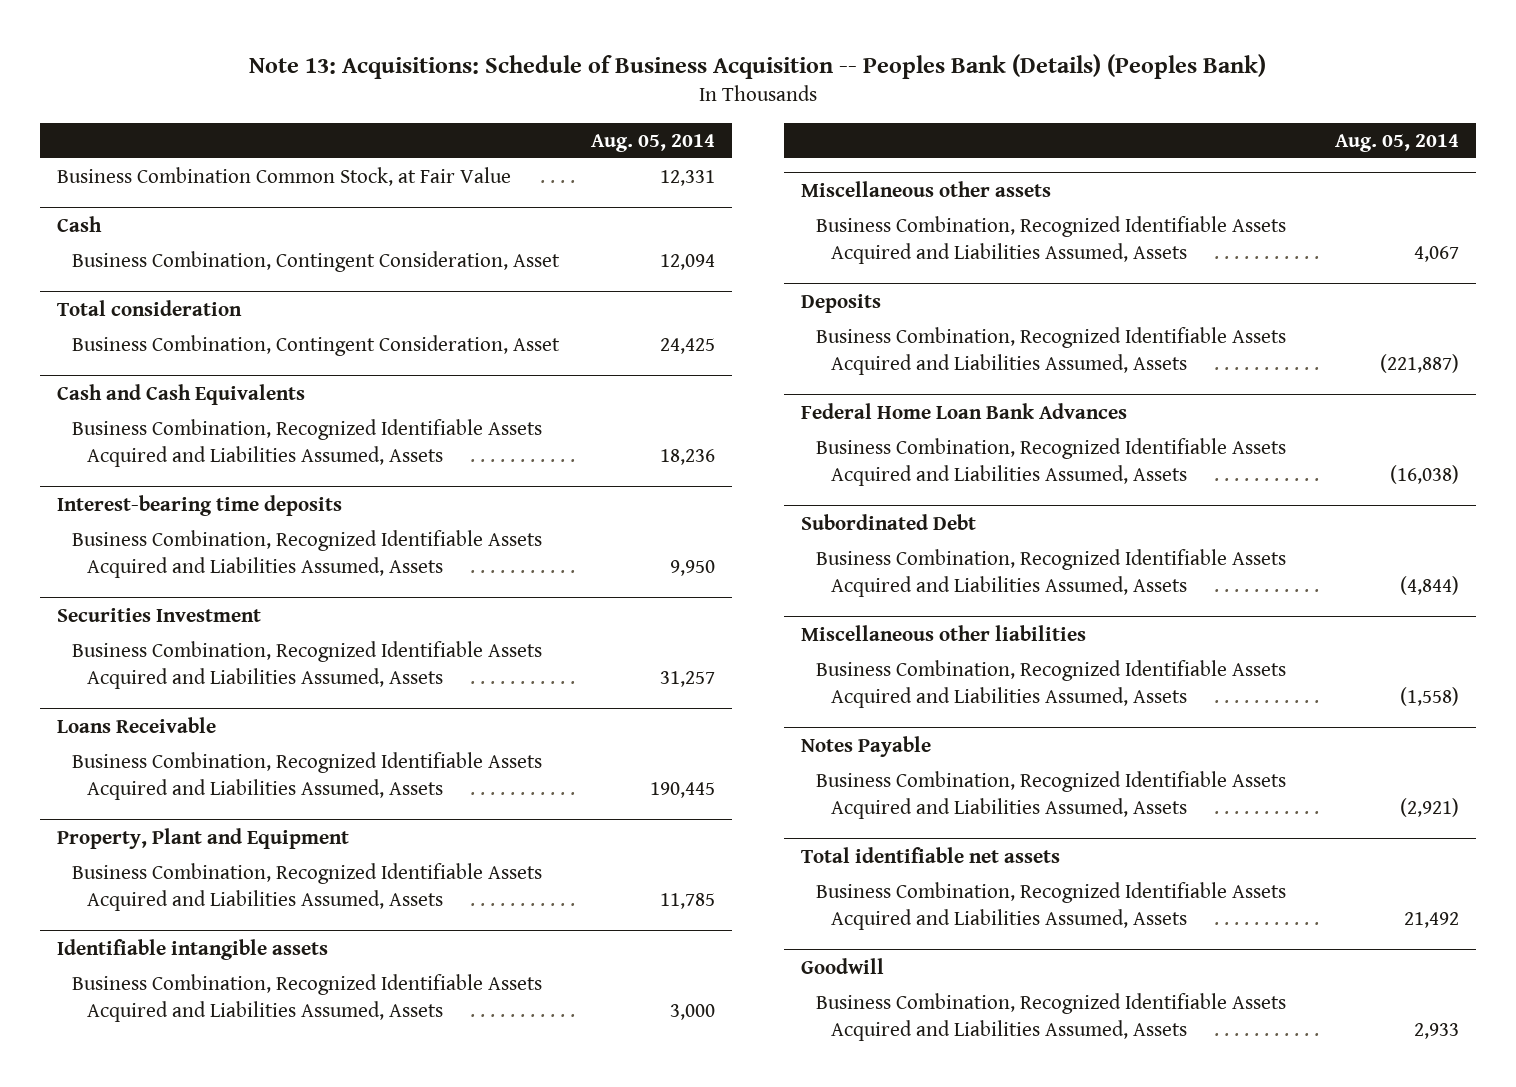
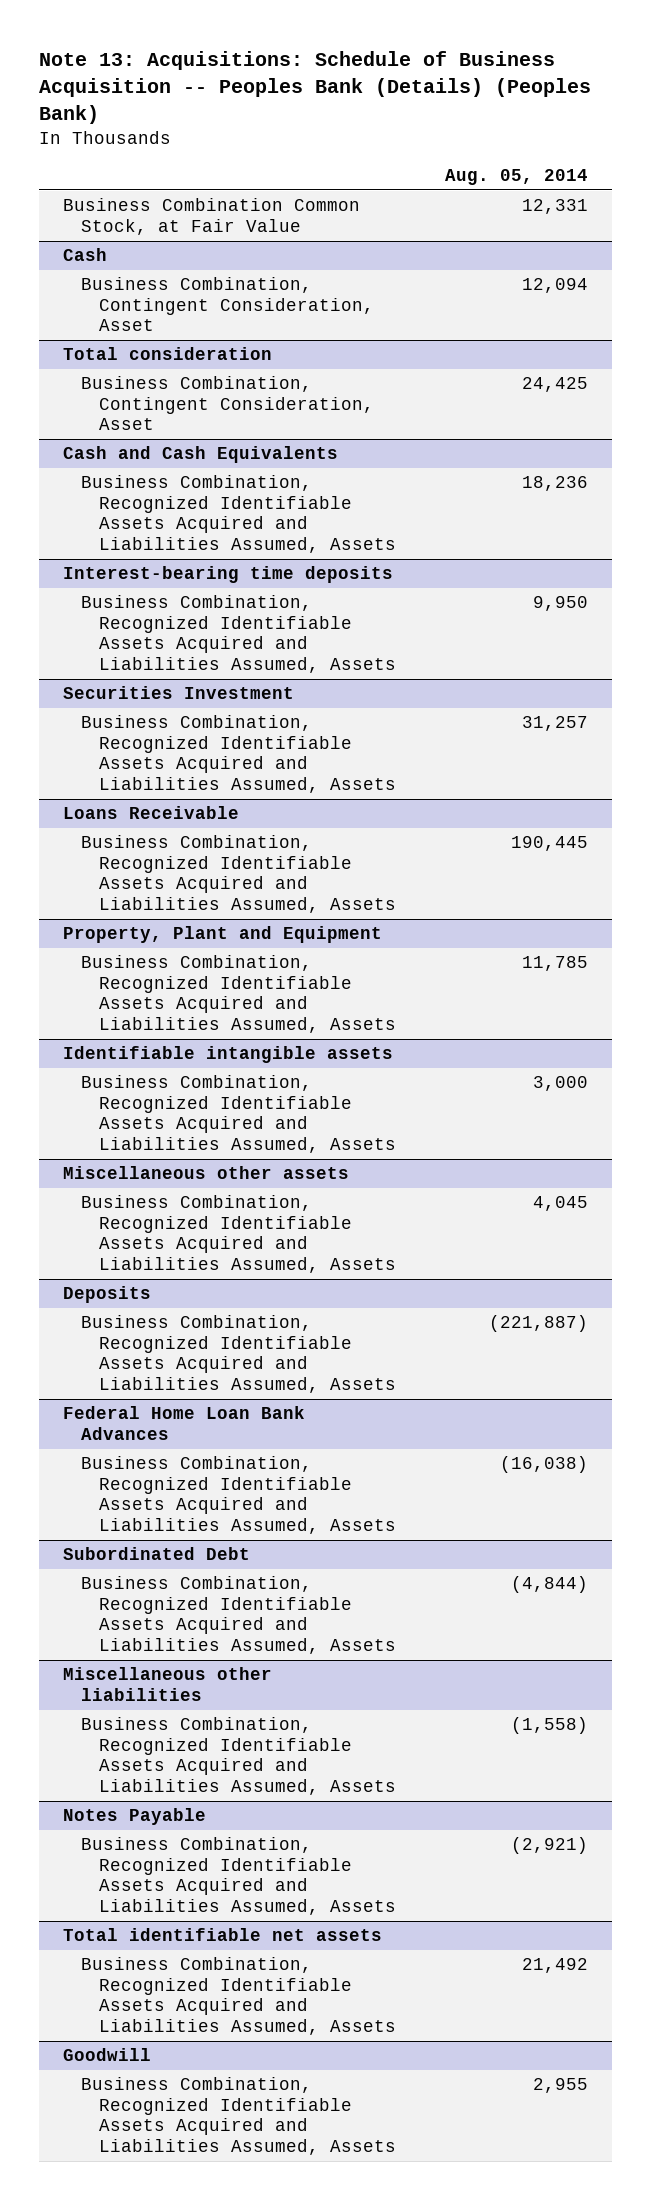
@ Miscellaneous other assets
- Business Combination, Recognized Identifiable Assets Acquired and Liabilities Assumed, Assets | 4,067
+ Business Combination, Recognized Identifiable Assets Acquired and Liabilities Assumed, Assets | 4,045
@ Goodwill
- Business Combination, Recognized Identifiable Assets Acquired and Liabilities Assumed, Assets | 2,933
+ Business Combination, Recognized Identifiable Assets Acquired and Liabilities Assumed, Assets | 2,955

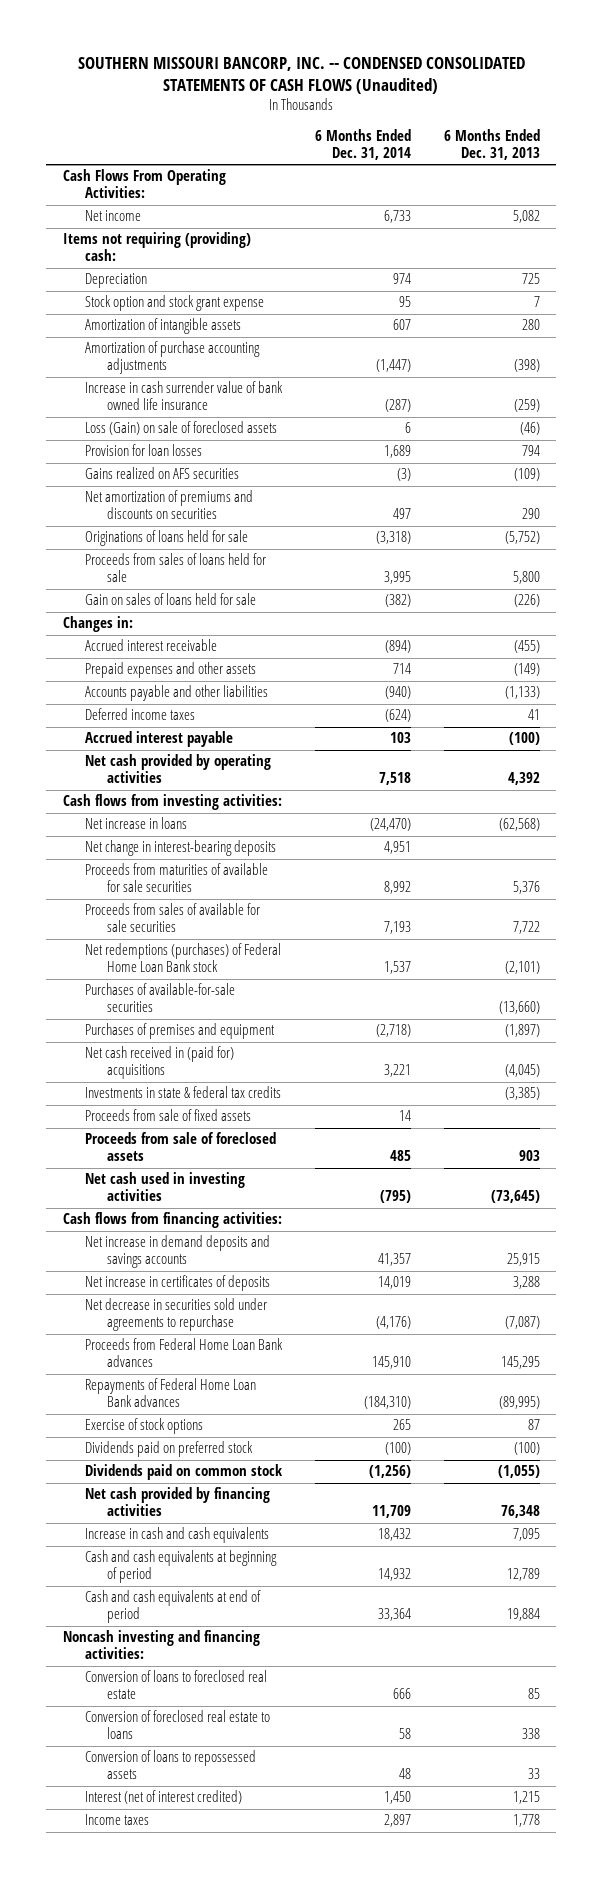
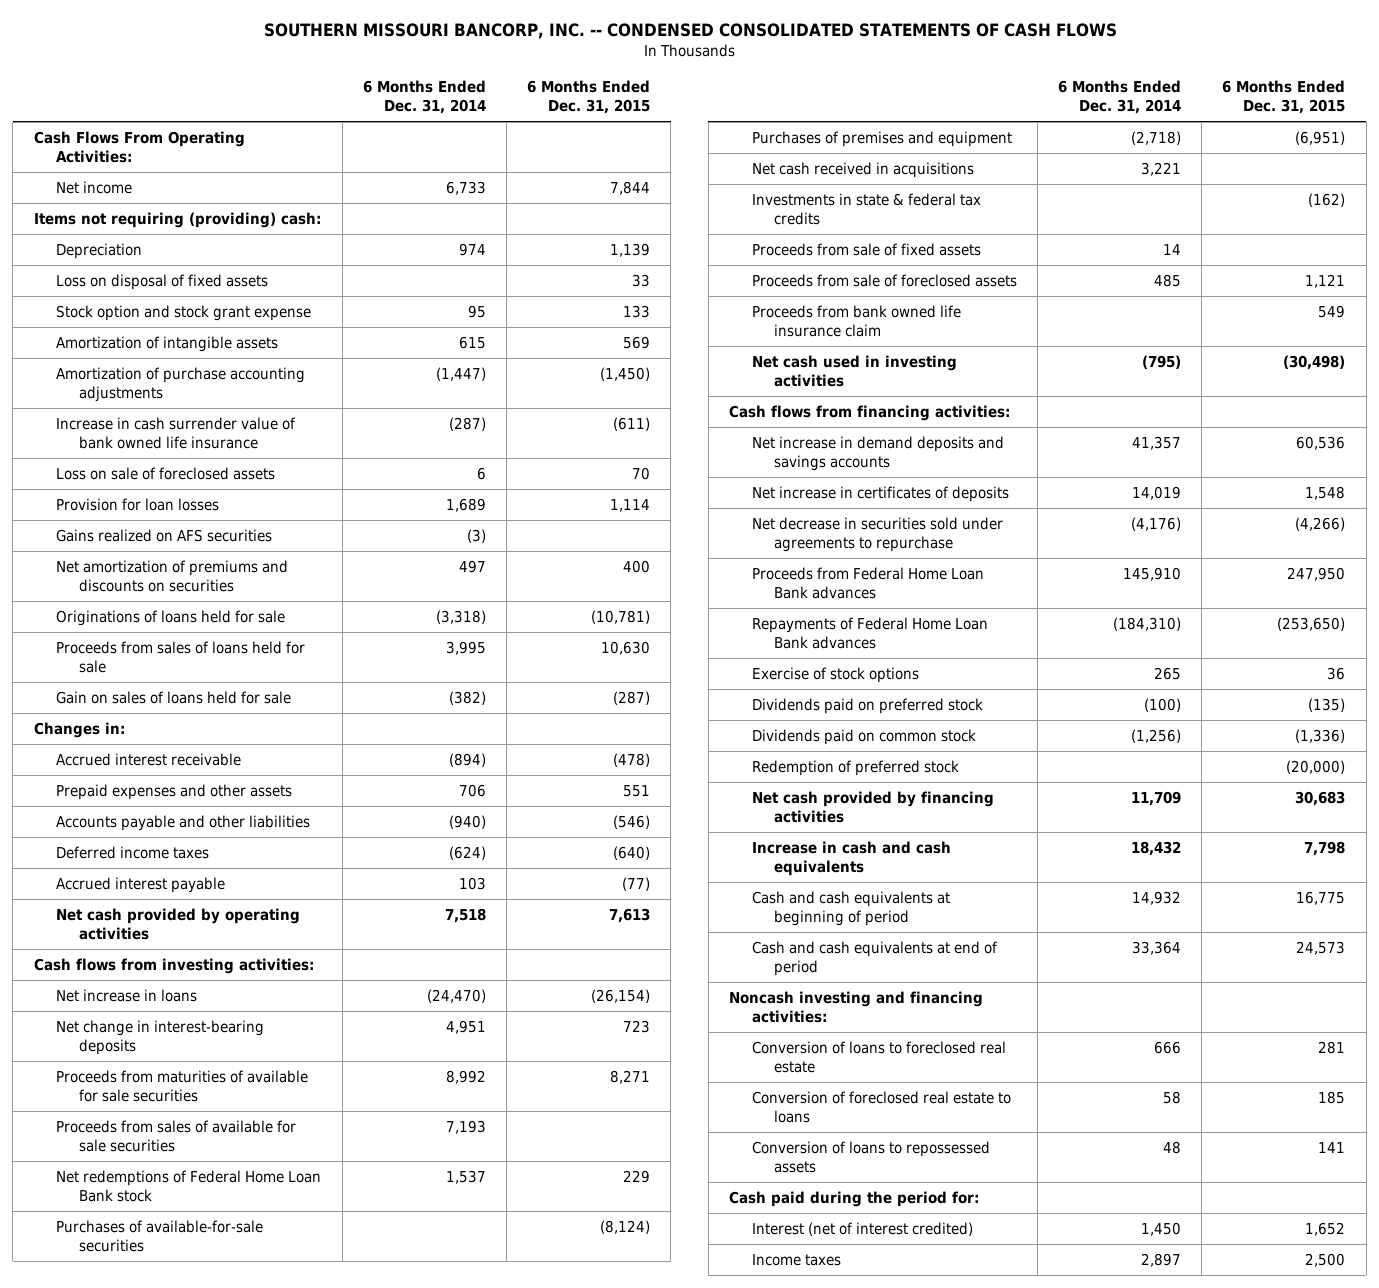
- SOUTHERN MISSOURI BANCORP, INC. -- CONDENSED CONSOLIDATED STATEMENTS OF CASH FLOWS (Unaudited)
+ SOUTHERN MISSOURI BANCORP, INC. -- CONDENSED CONSOLIDATED STATEMENTS OF CASH FLOWS
- | 6 Months Ended Dec. 31, 2014 | 6 Months Ended Dec. 31, 2013
+ | 6 Months Ended Dec. 31, 2014 | 6 Months Ended Dec. 31, 2015
+ Loss on disposal of fixed assets | | 33
- Amortization of intangible assets | 607 | 280
+ Amortization of intangible assets | 615 | 569
- Loss (Gain) on sale of foreclosed assets | 6 | (46)
+ Loss on sale of foreclosed assets | 6 | 70
- Prepaid expenses and other assets | 714 | (149)
+ Prepaid expenses and other assets | 706 | 551
- Net redemptions (purchases) of Federal Home Loan Bank stock | 1,537 | (2,101)
+ Net redemptions of Federal Home Loan Bank stock | 1,537 | 229
- Net cash received in (paid for) acquisitions | 3,221 | (4,045)
+ Net cash received in acquisitions | 3,221 |
+ Proceeds from bank owned life insurance claim | | 549
+ Redemption of preferred stock | | (20,000)
+ Cash paid during the period for:

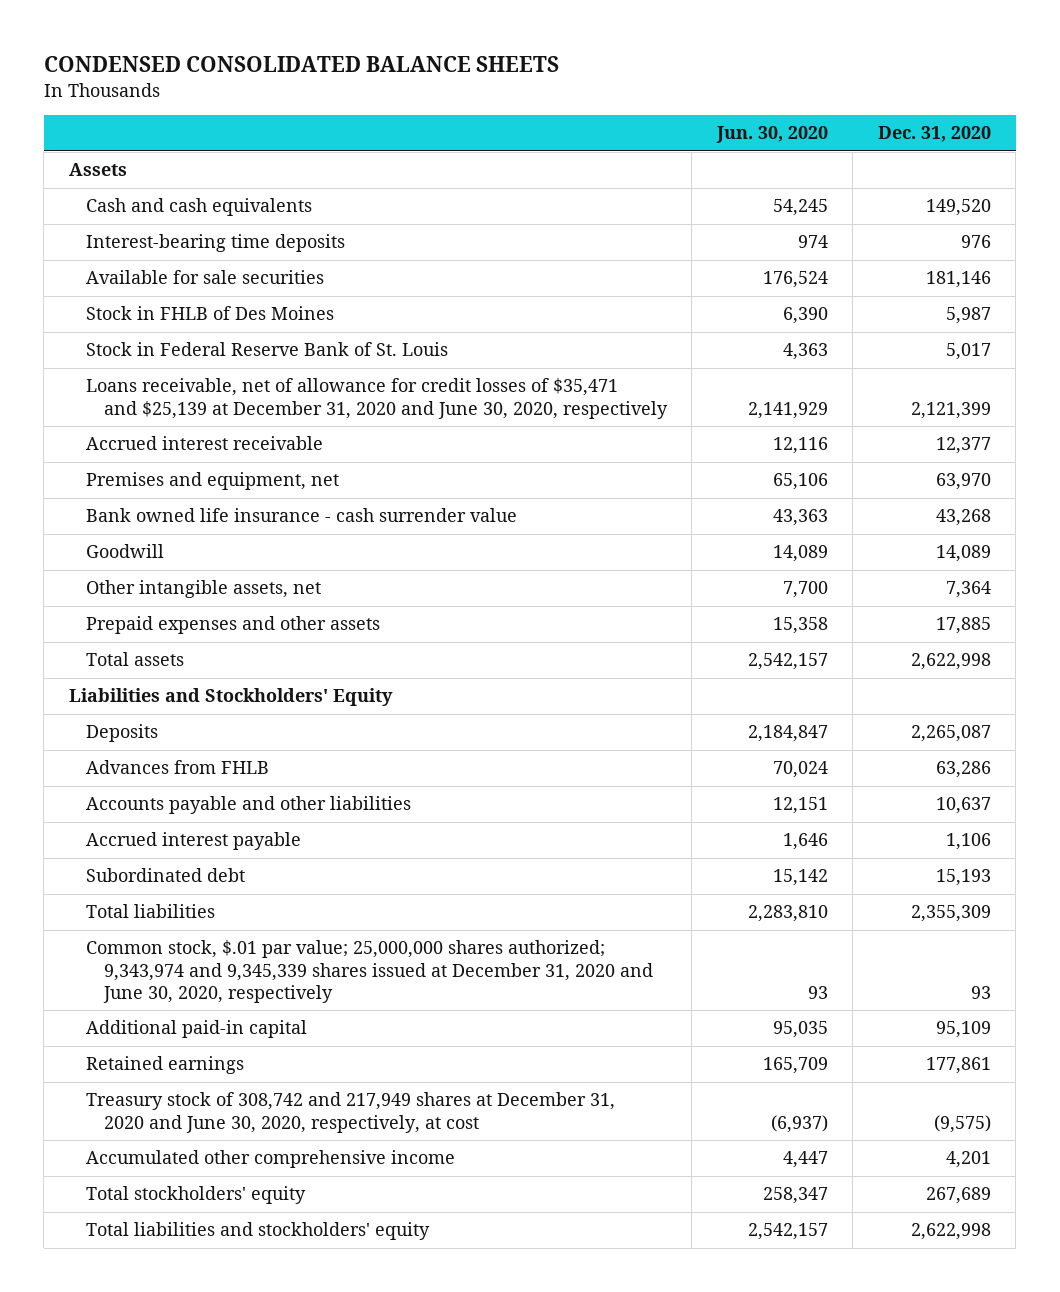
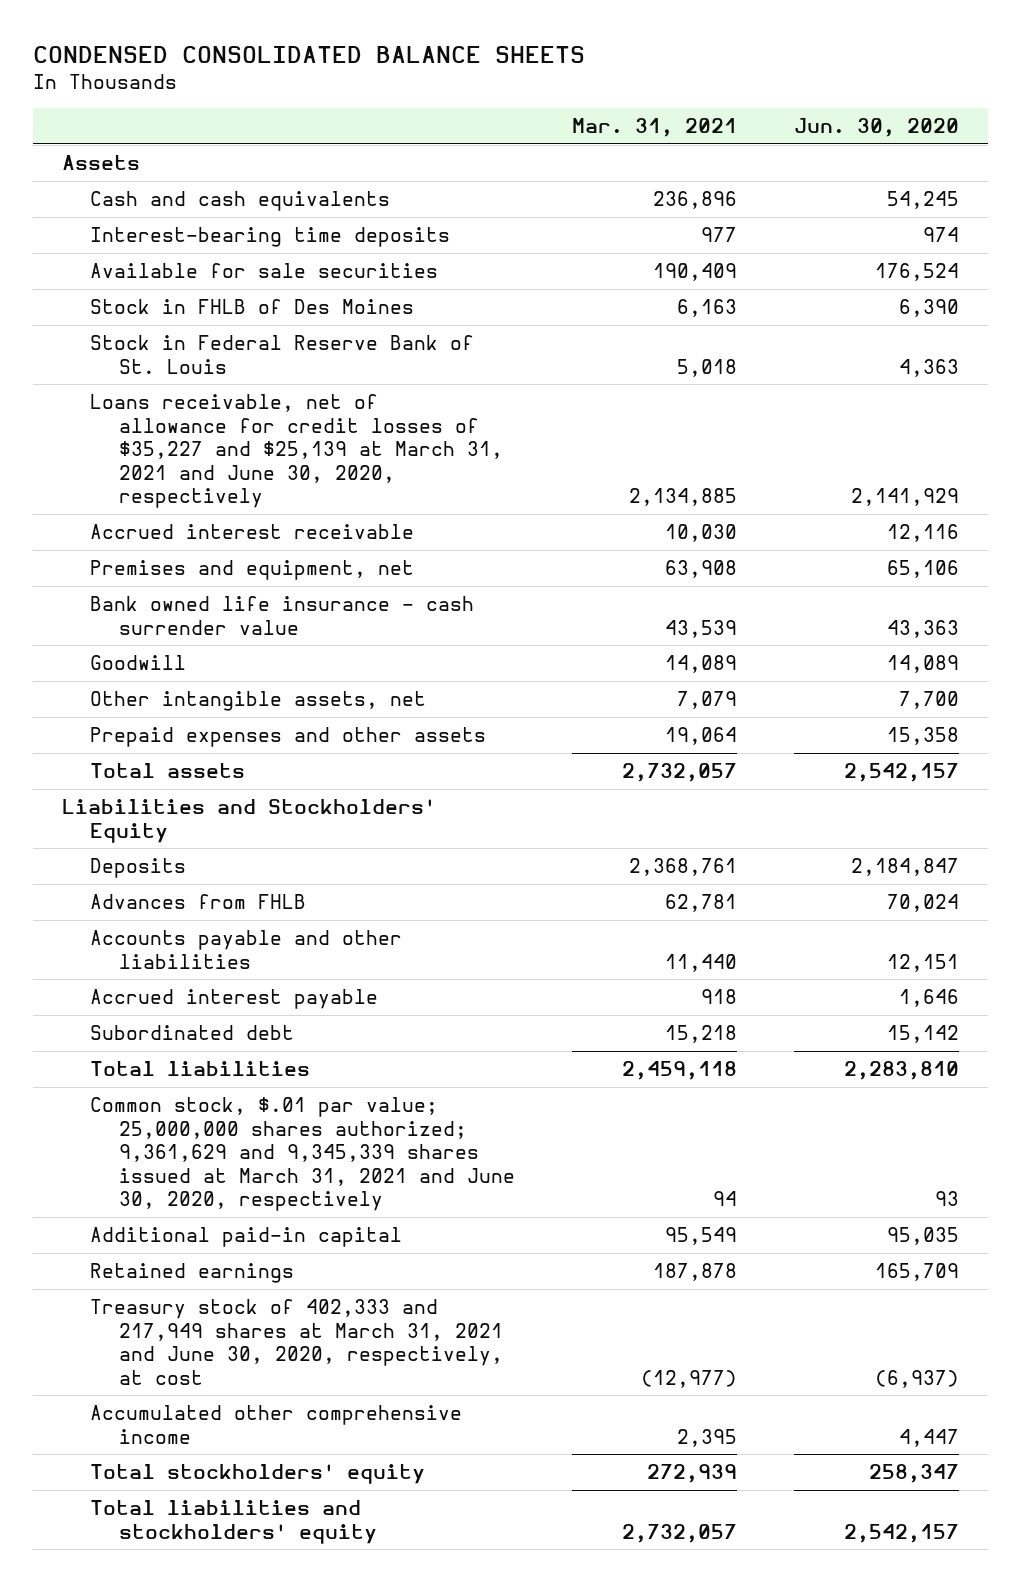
- | Jun. 30, 2020 | Dec. 31, 2020
+ | Mar. 31, 2021 | Jun. 30, 2020
- Loans receivable, net of allowance for credit losses of $35,471 and $25,139 at December 31, 2020 and June 30, 2020, respectively | 2,141,929 | 2,121,399
+ Loans receivable, net of allowance for credit losses of $35,227 and $25,139 at March 31, 2021 and June 30, 2020, respectively | 2,134,885 | 2,141,929
- Common stock, $.01 par value; 25,000,000 shares authorized; 9,343,974 and 9,345,339 shares issued at December 31, 2020 and June 30, 2020, respectively | 93 | 93
+ Common stock, $.01 par value; 25,000,000 shares authorized; 9,361,629 and 9,345,339 shares issued at March 31, 2021 and June 30, 2020, respectively | 94 | 93
- Treasury stock of 308,742 and 217,949 shares at December 31, 2020 and June 30, 2020, respectively, at cost | (6,937) | (9,575)
+ Treasury stock of 402,333 and 217,949 shares at March 31, 2021 and June 30, 2020, respectively, at cost | (12,977) | (6,937)

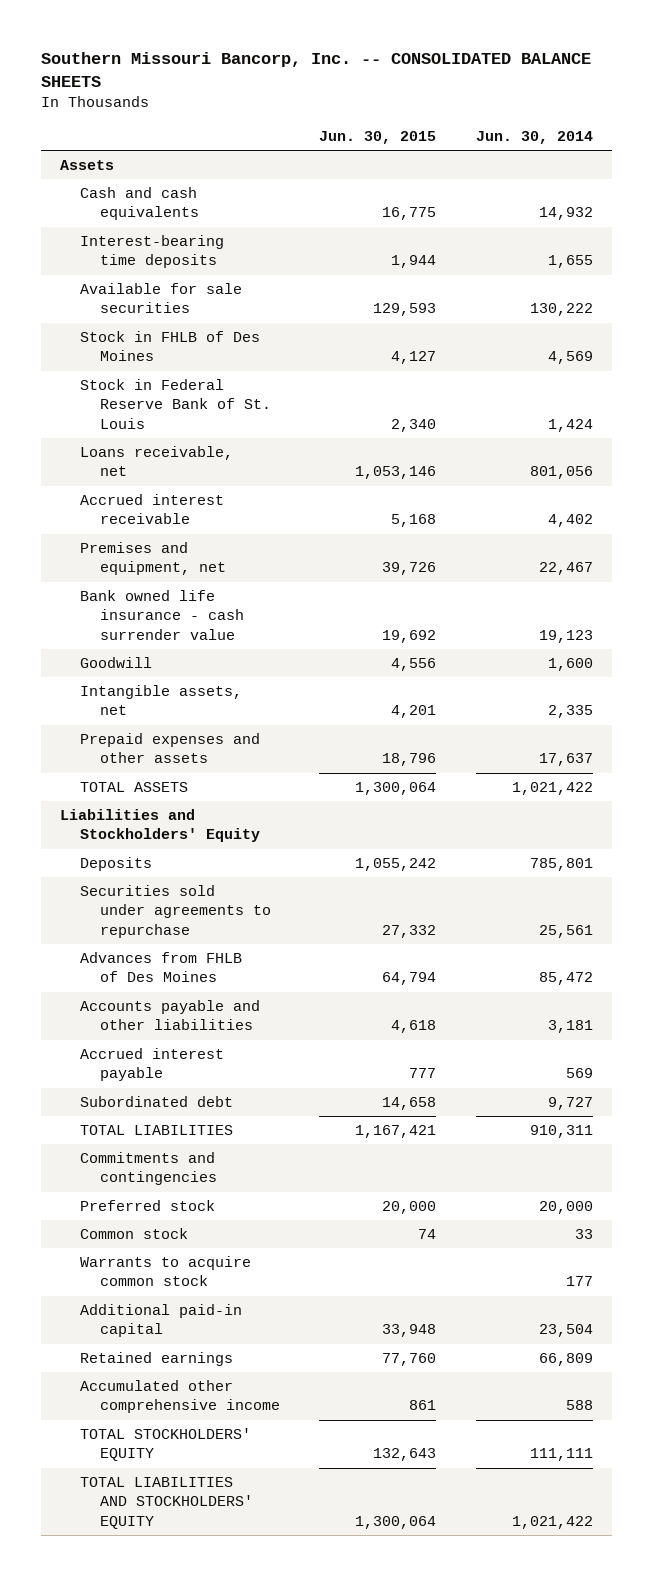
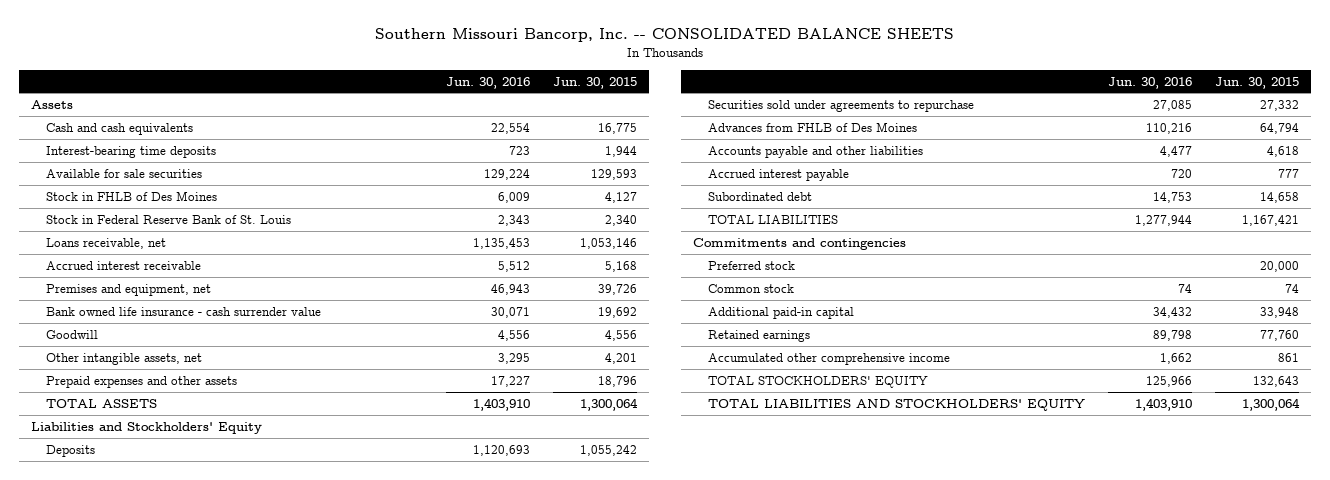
- | Jun. 30, 2015 | Jun. 30, 2014
+ | Jun. 30, 2016 | Jun. 30, 2015
- Intangible assets, net | 4,201 | 2,335
+ Other intangible assets, net | 3,295 | 4,201
- Warrants to acquire common stock | | 177

